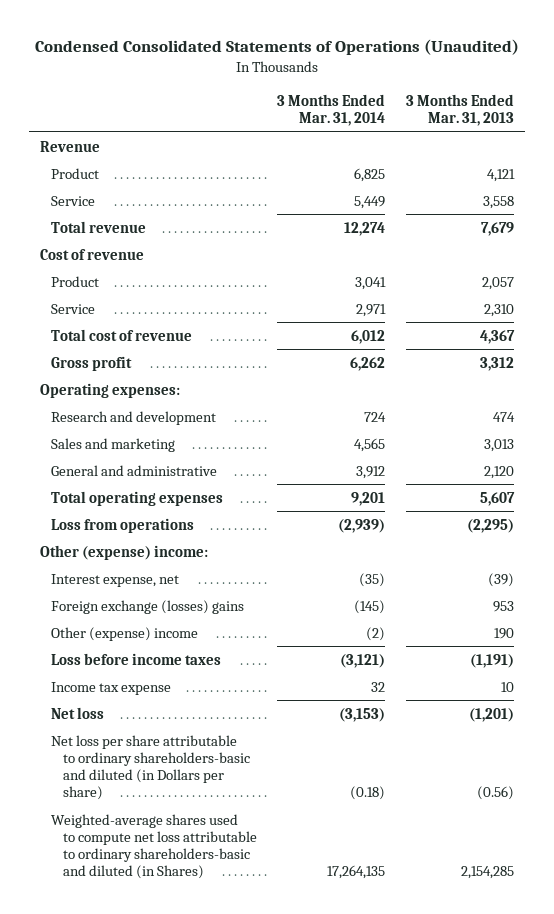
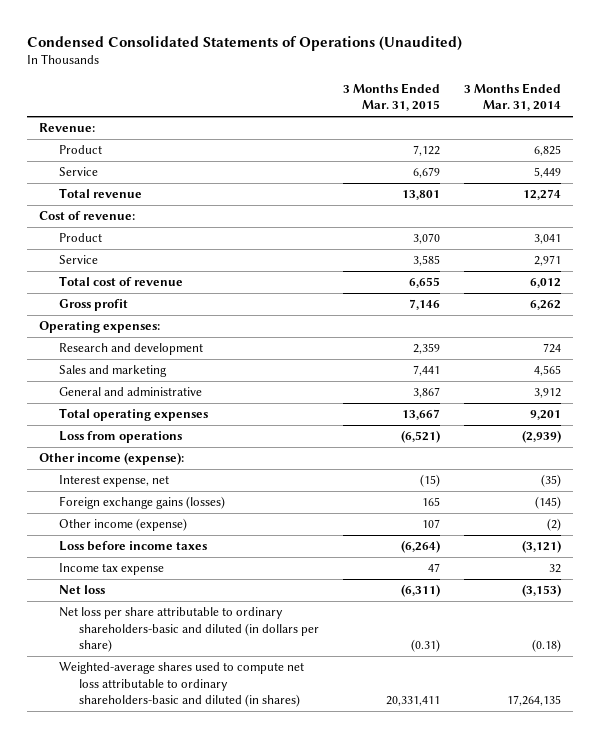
- | 3 Months Ended Mar. 31, 2014 | 3 Months Ended Mar. 31, 2013
+ | 3 Months Ended Mar. 31, 2015 | 3 Months Ended Mar. 31, 2014
- Revenue
+ Revenue:
- Cost of revenue
+ Cost of revenue:
- Other (expense) income:
+ Other income (expense):
- Foreign exchange (losses) gains | (145) | 953
- Other (expense) income | (2) | 190
+ Foreign exchange gains (losses) | 165 | (145)
+ Other income (expense) | 107 | (2)
- Net loss per share attributable to ordinary shareholders-basic and diluted (in Dollars per share) | (0.18) | (0.56)
- Weighted-average shares used to compute net loss attributable to ordinary shareholders-basic and diluted (in Shares) | 17,264,135 | 2,154,285
+ Net loss per share attributable to ordinary shareholders-basic and diluted (in dollars per share) | (0.31) | (0.18)
+ Weighted-average shares used to compute net loss attributable to ordinary shareholders-basic and diluted (in shares) | 20,331,411 | 17,264,135

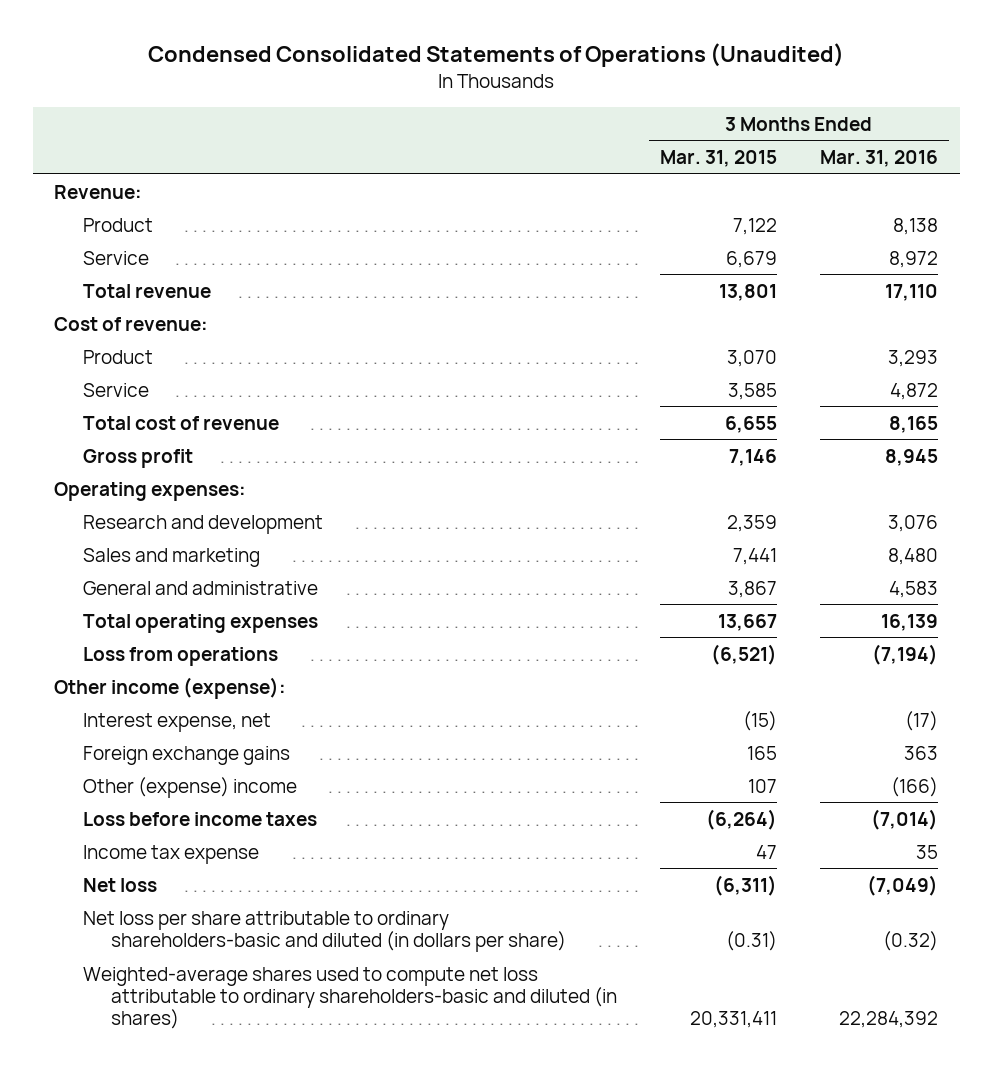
- | 3 Months Ended Mar. 31, 2015 | 3 Months Ended Mar. 31, 2014
+ | 3 Months Ended Mar. 31, 2015 | 3 Months Ended Mar. 31, 2016
- Foreign exchange gains (losses) | 165 | (145)
- Other income (expense) | 107 | (2)
+ Foreign exchange gains | 165 | 363
+ Other (expense) income | 107 | (166)

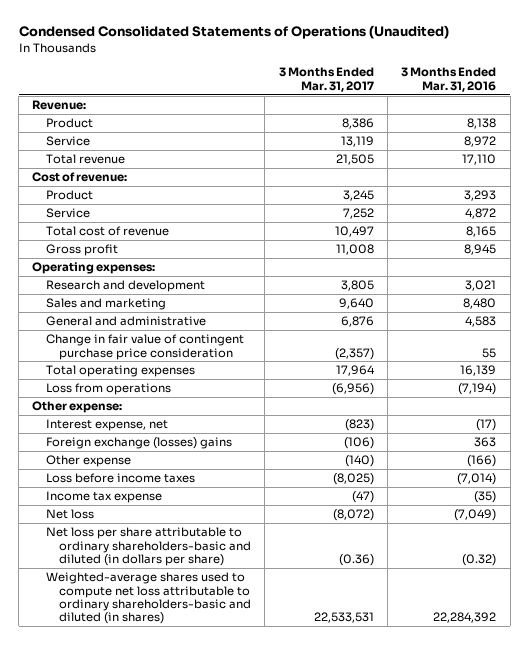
- | 3 Months Ended Mar. 31, 2015 | 3 Months Ended Mar. 31, 2016
+ | 3 Months Ended Mar. 31, 2017 | 3 Months Ended Mar. 31, 2016
- Research and development | 2,359 | 3,076
+ Research and development | 3,805 | 3,021
+ Change in fair value of contingent purchase price consideration | (2,357) | 55
- Other income (expense):
+ Other expense:
- Foreign exchange gains | 165 | 363
- Other (expense) income | 107 | (166)
+ Foreign exchange (losses) gains | (106) | 363
+ Other expense | (140) | (166)
- Income tax expense | 47 | 35
+ Income tax expense | (47) | (35)

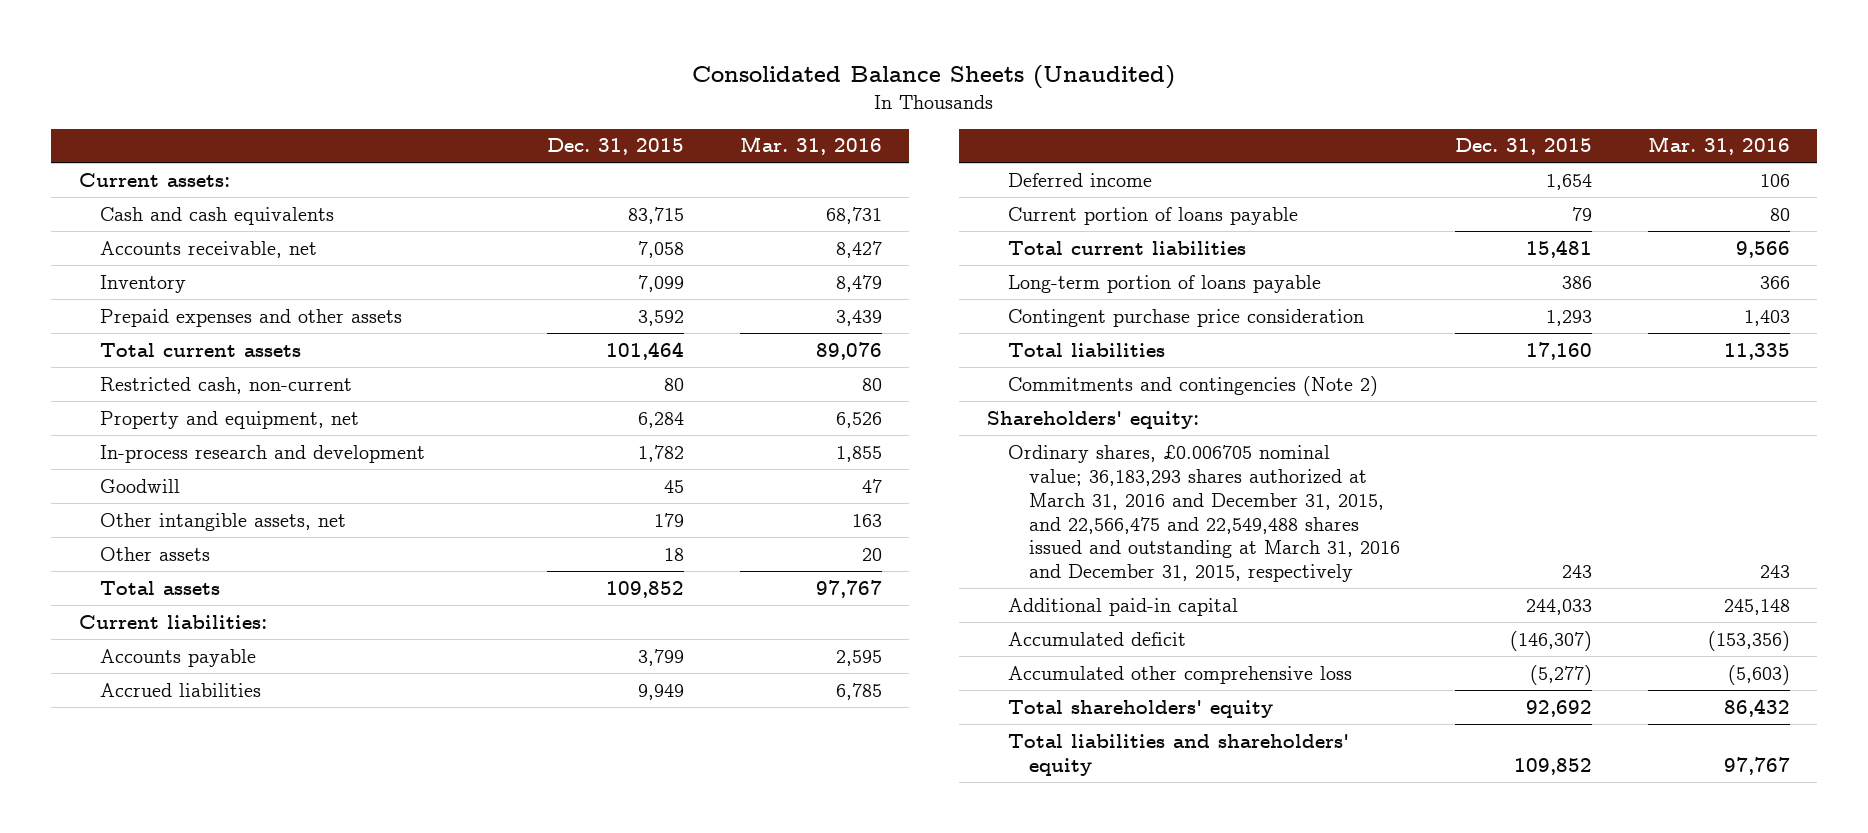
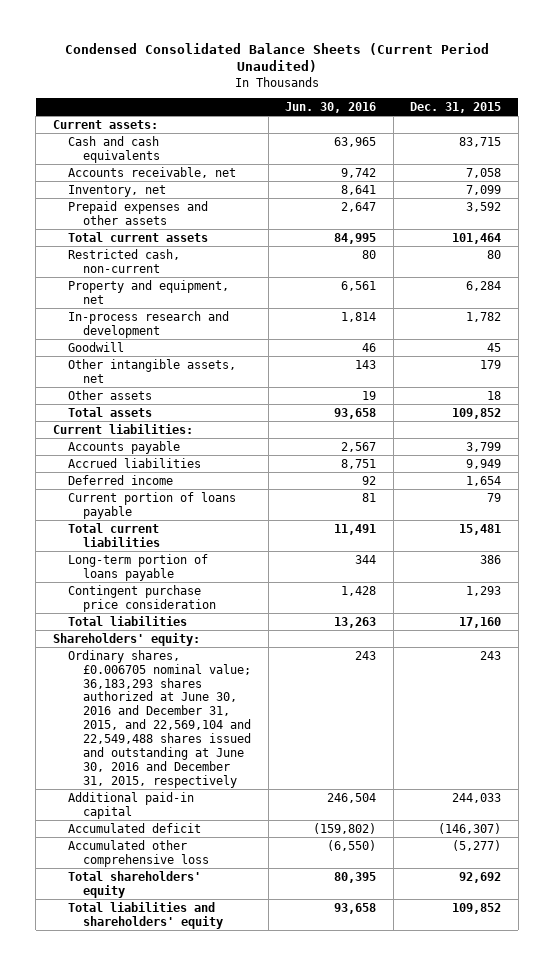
- Consolidated Balance Sheets (Unaudited)
+ Condensed Consolidated Balance Sheets (Current Period Unaudited)
- | Dec. 31, 2015 | Mar. 31, 2016
+ | Jun. 30, 2016 | Dec. 31, 2015
- Inventory | 7,099 | 8,479
+ Inventory, net | 8,641 | 7,099
- Commitments and contingencies (Note 2)
- Ordinary shares, £0.006705 nominal value; 36,183,293 shares authorized at March 31, 2016 and December 31, 2015, and 22,566,475 and 22,549,488 shares issued and outstanding at March 31, 2016 and December 31, 2015, respectively | 243 | 243
+ Ordinary shares, £0.006705 nominal value; 36,183,293 shares authorized at June 30, 2016 and December 31, 2015, and 22,569,104 and 22,549,488 shares issued and outstanding at June 30, 2016 and December 31, 2015, respectively | 243 | 243

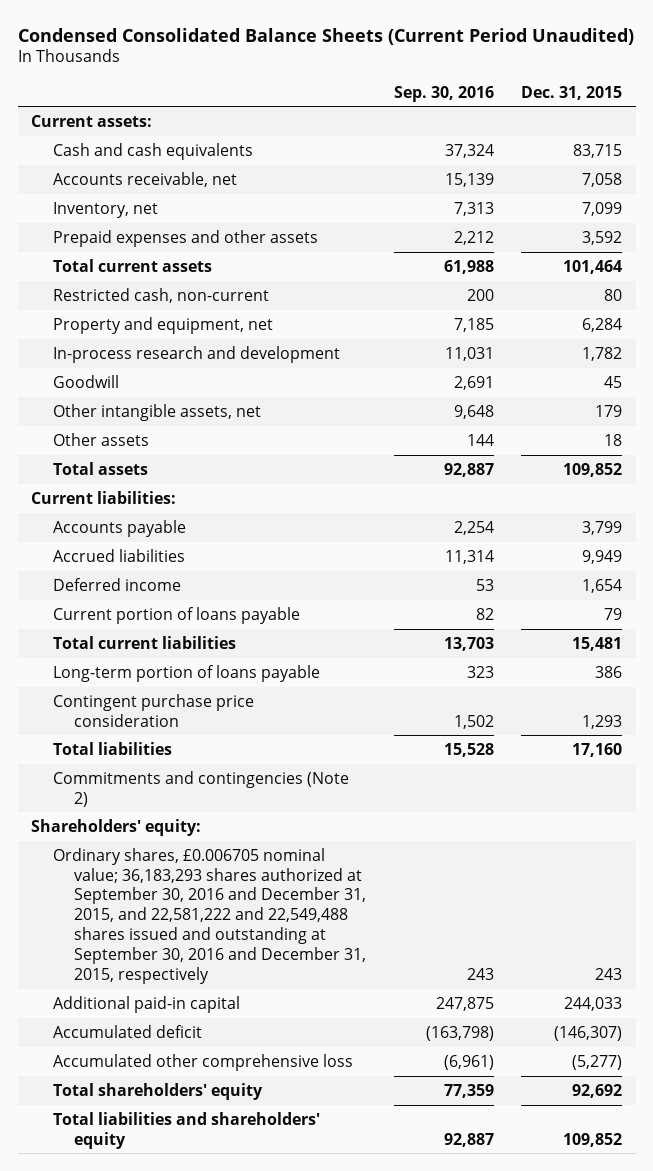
- | Jun. 30, 2016 | Dec. 31, 2015
+ | Sep. 30, 2016 | Dec. 31, 2015
+ Commitments and contingencies (Note 2)
- Ordinary shares, £0.006705 nominal value; 36,183,293 shares authorized at June 30, 2016 and December 31, 2015, and 22,569,104 and 22,549,488 shares issued and outstanding at June 30, 2016 and December 31, 2015, respectively | 243 | 243
+ Ordinary shares, £0.006705 nominal value; 36,183,293 shares authorized at September 30, 2016 and December 31, 2015, and 22,581,222 and 22,549,488 shares issued and outstanding at September 30, 2016 and December 31, 2015, respectively | 243 | 243

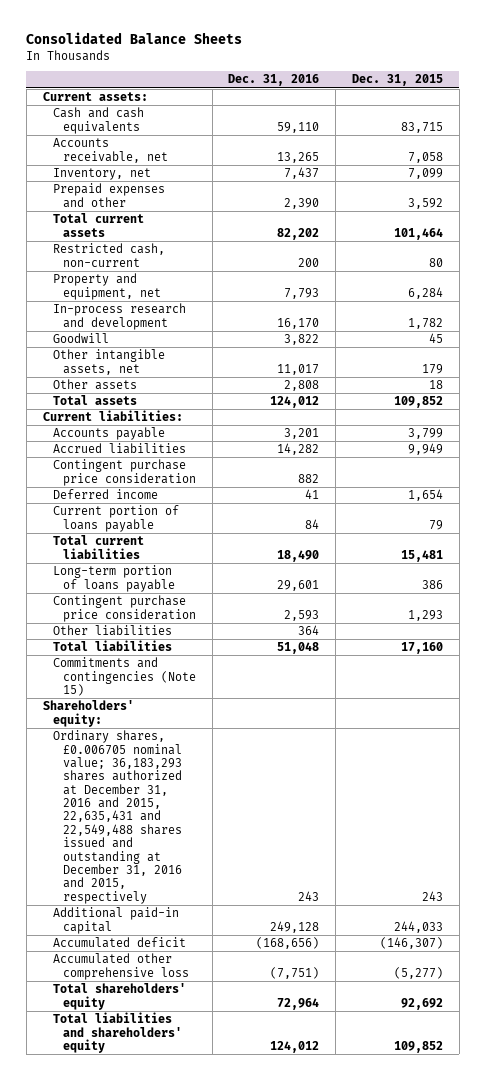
- Condensed Consolidated Balance Sheets (Current Period Unaudited)
+ Consolidated Balance Sheets
- | Sep. 30, 2016 | Dec. 31, 2015
+ | Dec. 31, 2016 | Dec. 31, 2015
- Prepaid expenses and other assets | 2,212 | 3,592
+ Prepaid expenses and other | 2,390 | 3,592
+ Contingent purchase price consideration | 882 |
+ Other liabilities | 364 |
- Commitments and contingencies (Note 2)
+ Commitments and contingencies (Note 15)
- Ordinary shares, £0.006705 nominal value; 36,183,293 shares authorized at September 30, 2016 and December 31, 2015, and 22,581,222 and 22,549,488 shares issued and outstanding at September 30, 2016 and December 31, 2015, respectively | 243 | 243
+ Ordinary shares, £0.006705 nominal value; 36,183,293 shares authorized at December 31, 2016 and 2015, 22,635,431 and 22,549,488 shares issued and outstanding at December 31, 2016 and 2015, respectively | 243 | 243

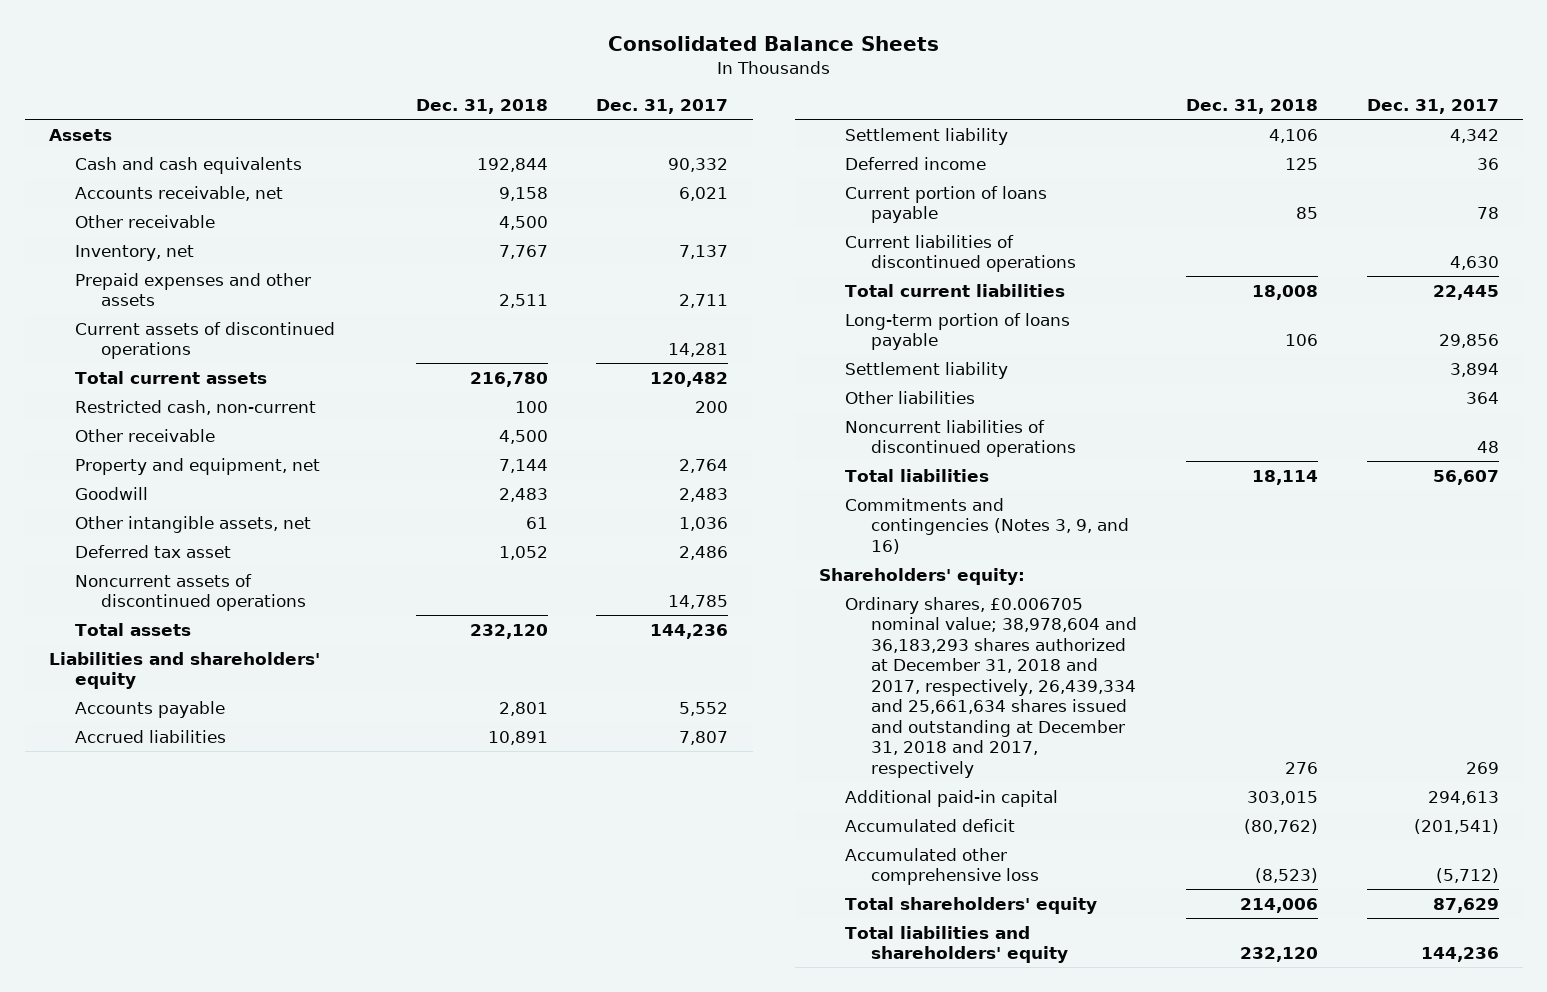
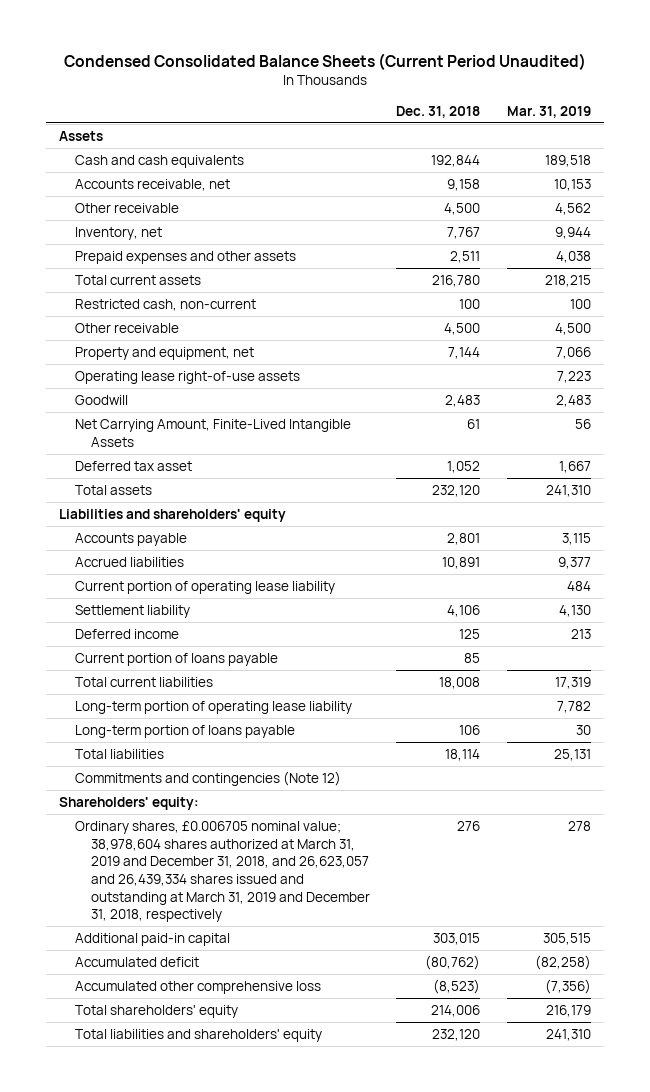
- Consolidated Balance Sheets
+ Condensed Consolidated Balance Sheets (Current Period Unaudited)
- | Dec. 31, 2018 | Dec. 31, 2017
+ | Dec. 31, 2018 | Mar. 31, 2019
- Current assets of discontinued operations | | 14,281
+ Operating lease right-of-use assets | | 7,223
- Other intangible assets, net | 61 | 1,036
+ Net Carrying Amount, Finite-Lived Intangible Assets | 61 | 56
- Noncurrent assets of discontinued operations | | 14,785
+ Current portion of operating lease liability | | 484
- Current liabilities of discontinued operations | | 4,630
+ Long-term portion of operating lease liability | | 7,782
- Settlement liability | | 3,894
- Other liabilities | | 364
- Noncurrent liabilities of discontinued operations | | 48
- Commitments and contingencies (Notes 3, 9, and 16)
+ Commitments and contingencies (Note 12)
- Ordinary shares, £0.006705 nominal value; 38,978,604 and 36,183,293 shares authorized at December 31, 2018 and 2017, respectively, 26,439,334 and 25,661,634 shares issued and outstanding at December 31, 2018 and 2017, respectively | 276 | 269
+ Ordinary shares, £0.006705 nominal value; 38,978,604 shares authorized at March 31, 2019 and December 31, 2018, and 26,623,057 and 26,439,334 shares issued and outstanding at March 31, 2019 and December 31, 2018, respectively | 276 | 278

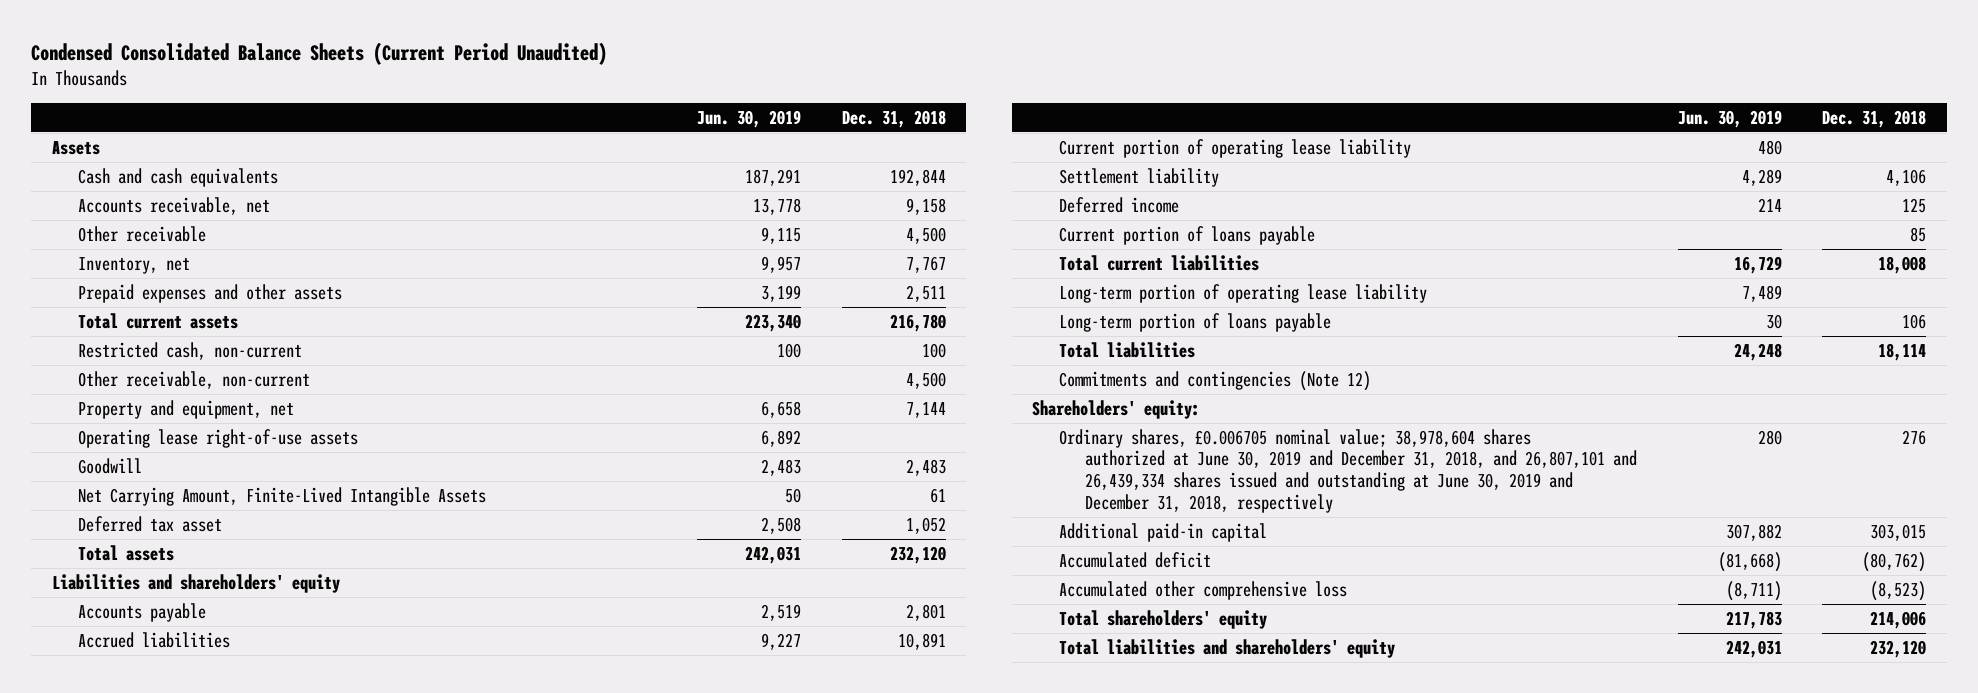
- | Dec. 31, 2018 | Mar. 31, 2019
+ | Jun. 30, 2019 | Dec. 31, 2018
- Other receivable | 4,500 | 4,500
+ Other receivable, non-current | | 4,500
- Ordinary shares, £0.006705 nominal value; 38,978,604 shares authorized at March 31, 2019 and December 31, 2018, and 26,623,057 and 26,439,334 shares issued and outstanding at March 31, 2019 and December 31, 2018, respectively | 276 | 278
+ Ordinary shares, £0.006705 nominal value; 38,978,604 shares authorized at June 30, 2019 and December 31, 2018, and 26,807,101 and 26,439,334 shares issued and outstanding at June 30, 2019 and December 31, 2018, respectively | 280 | 276

